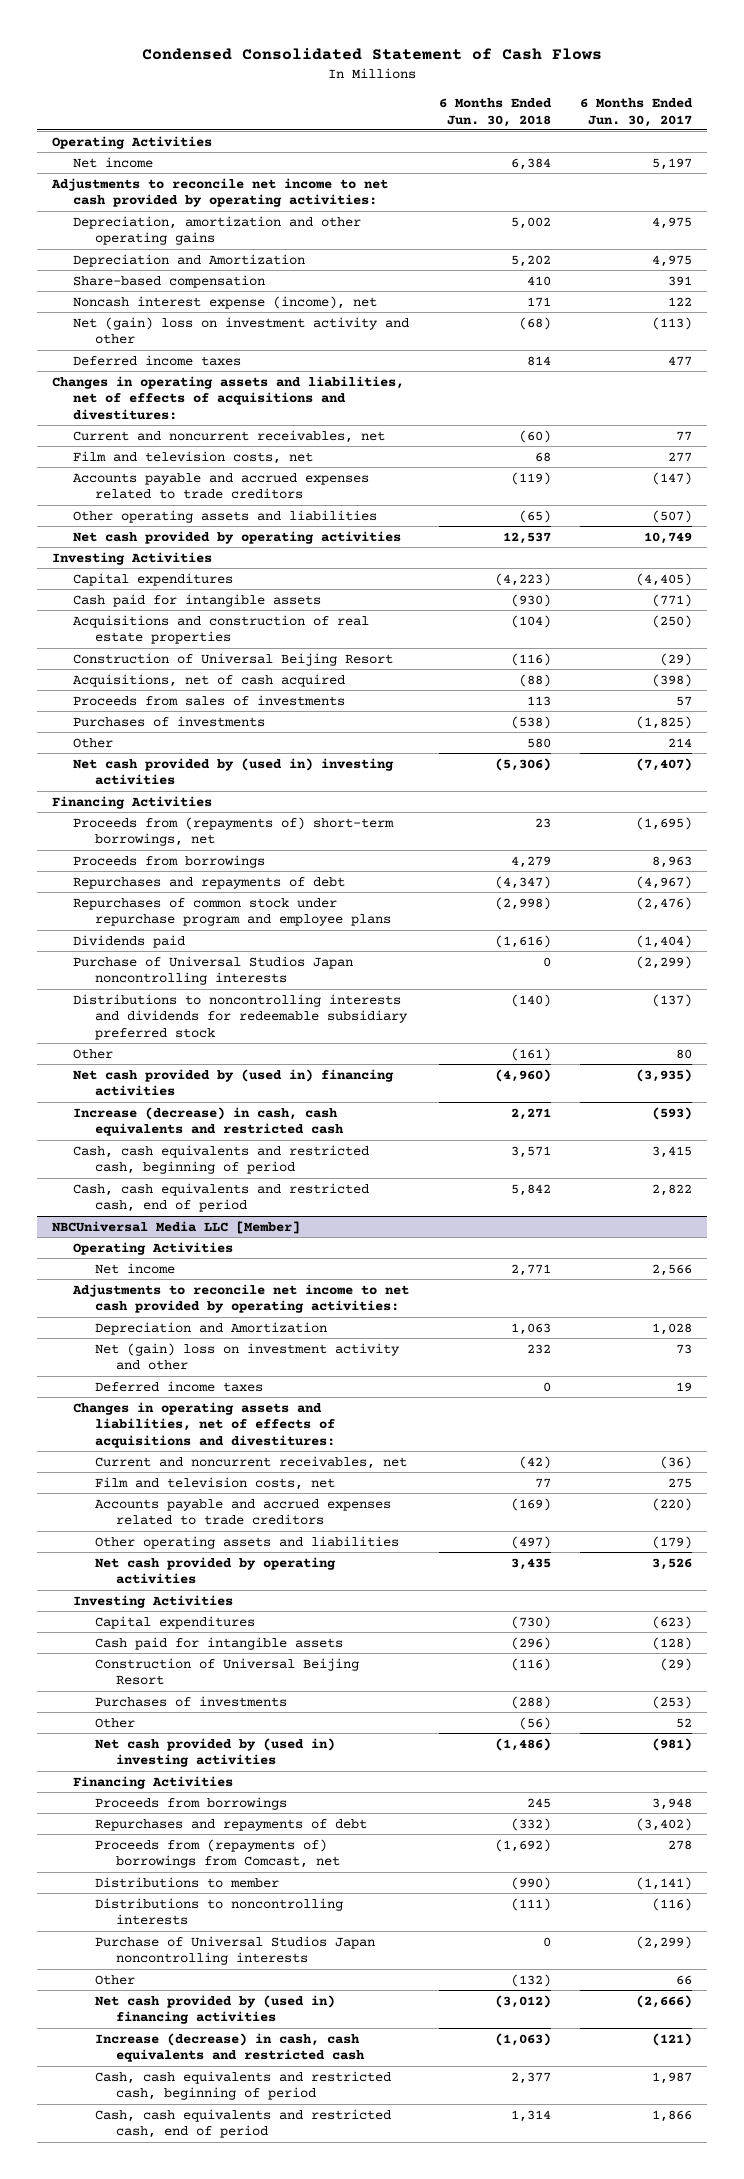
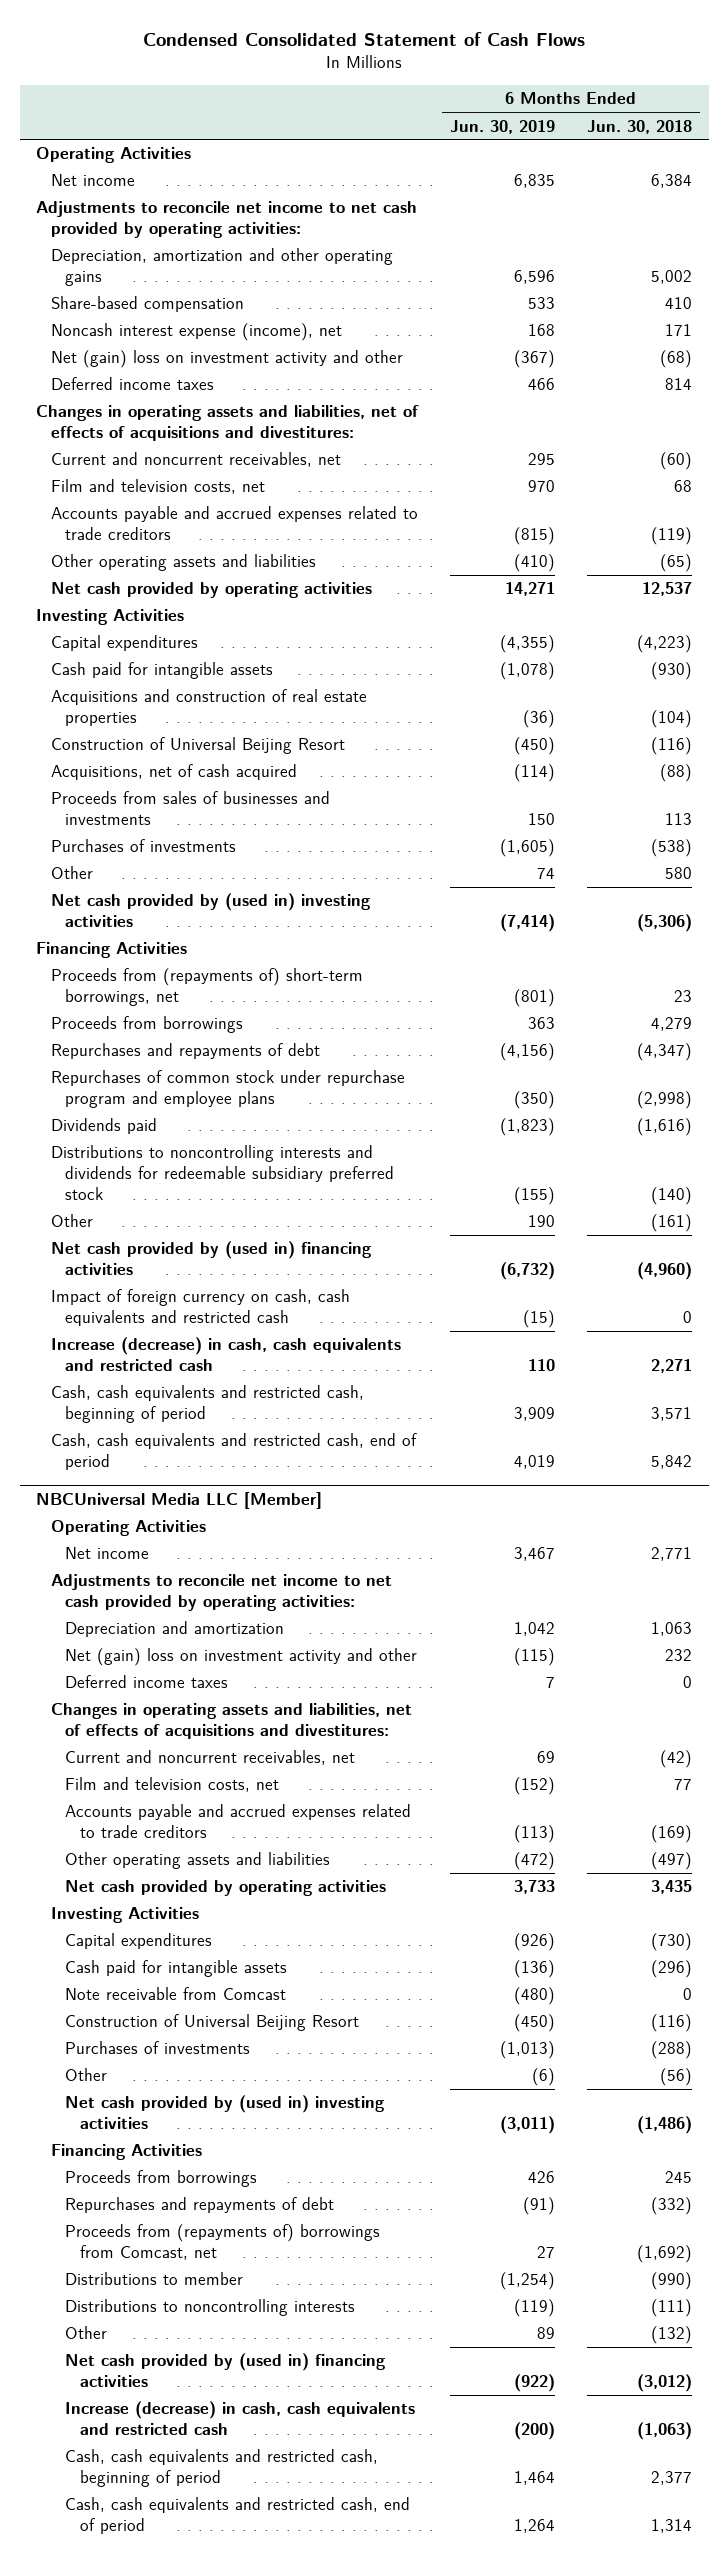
- | 6 Months Ended Jun. 30, 2018 | 6 Months Ended Jun. 30, 2017
+ | 6 Months Ended Jun. 30, 2019 | 6 Months Ended Jun. 30, 2018
- Depreciation and Amortization | 5,202 | 4,975
- Proceeds from sales of investments | 113 | 57
+ Proceeds from sales of businesses and investments | 150 | 113
- Purchase of Universal Studios Japan noncontrolling interests | 0 | (2,299)
+ Impact of foreign currency on cash, cash equivalents and restricted cash | (15) | 0
@ NBCUniversal Media LLC [Member]
- Depreciation and Amortization | 1,063 | 1,028
+ Depreciation and amortization | 1,042 | 1,063
+ Note receivable from Comcast | (480) | 0
- Purchase of Universal Studios Japan noncontrolling interests | 0 | (2,299)

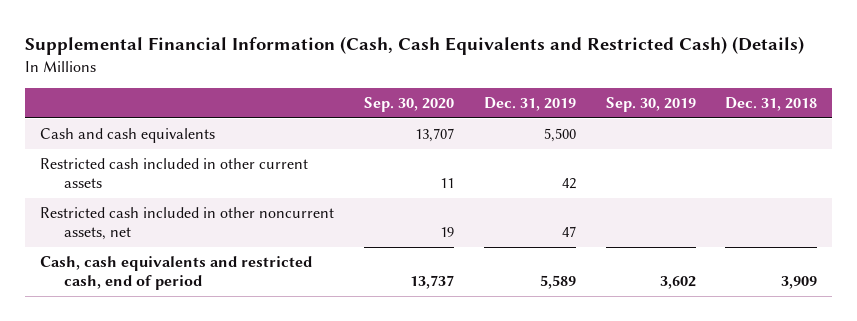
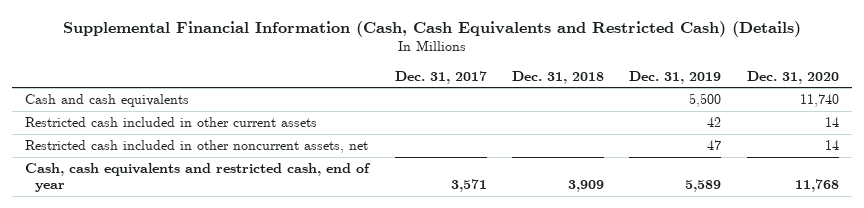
- | Sep. 30, 2020 | Dec. 31, 2019 | Sep. 30, 2019 | Dec. 31, 2018
+ | Dec. 31, 2017 | Dec. 31, 2018 | Dec. 31, 2019 | Dec. 31, 2020
- Cash, cash equivalents and restricted cash, end of period | 13,737 | 5,589 | 3,602 | 3,909
+ Cash, cash equivalents and restricted cash, end of year | 3,571 | 3,909 | 5,589 | 11,768

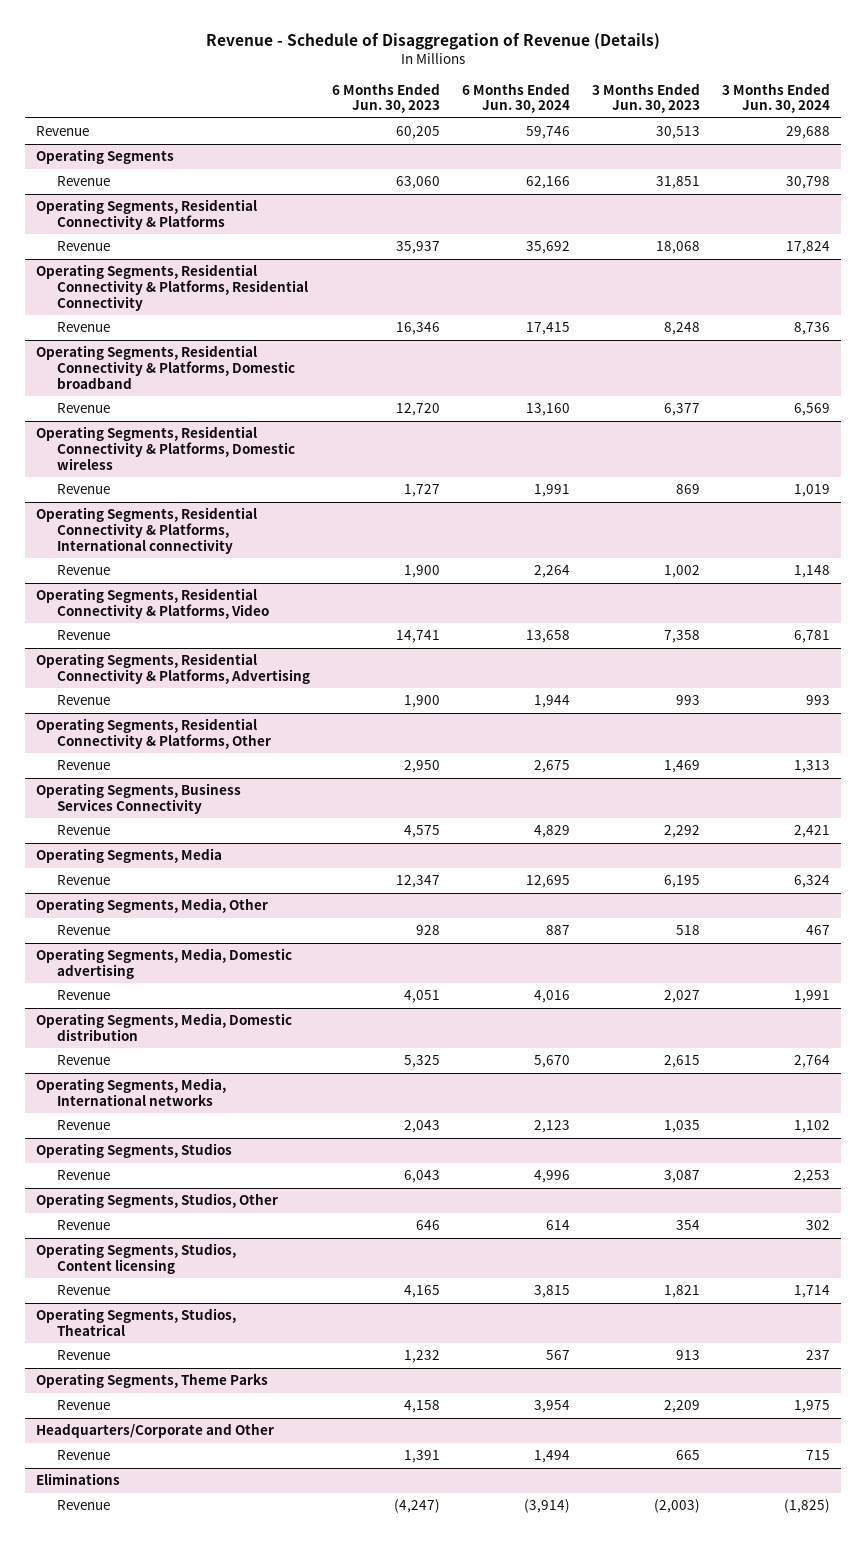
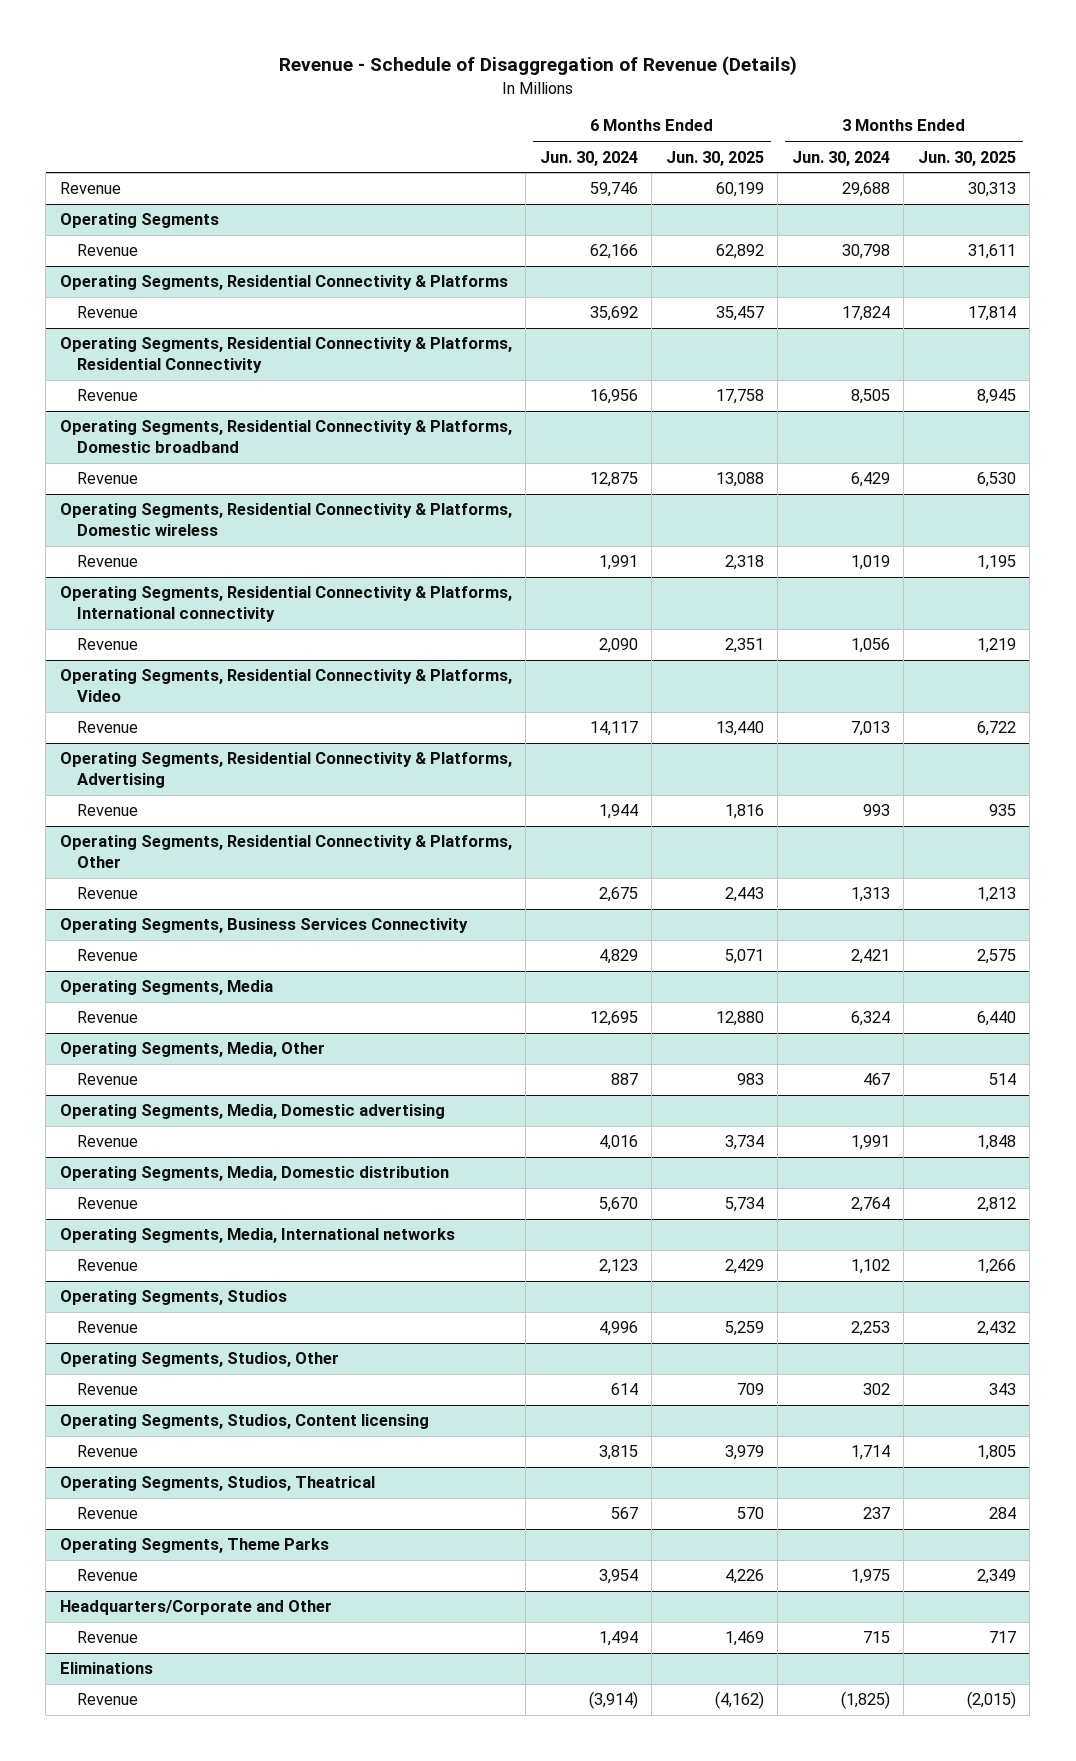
- | 6 Months Ended Jun. 30, 2023 | 6 Months Ended Jun. 30, 2024 | 3 Months Ended Jun. 30, 2023 | 3 Months Ended Jun. 30, 2024
+ | 6 Months Ended Jun. 30, 2024 | 6 Months Ended Jun. 30, 2025 | 3 Months Ended Jun. 30, 2024 | 3 Months Ended Jun. 30, 2025
@ Operating Segments, Residential Connectivity & Platforms, Residential Connectivity
- Revenue | 16,346 | 17,415 | 8,248 | 8,736
+ Revenue | 16,956 | 17,758 | 8,505 | 8,945
@ Operating Segments, Residential Connectivity & Platforms, Domestic broadband
- Revenue | 12,720 | 13,160 | 6,377 | 6,569
+ Revenue | 12,875 | 13,088 | 6,429 | 6,530
@ Operating Segments, Residential Connectivity & Platforms, International connectivity
- Revenue | 1,900 | 2,264 | 1,002 | 1,148
+ Revenue | 2,090 | 2,351 | 1,056 | 1,219
@ Operating Segments, Residential Connectivity & Platforms, Video
- Revenue | 14,741 | 13,658 | 7,358 | 6,781
+ Revenue | 14,117 | 13,440 | 7,013 | 6,722

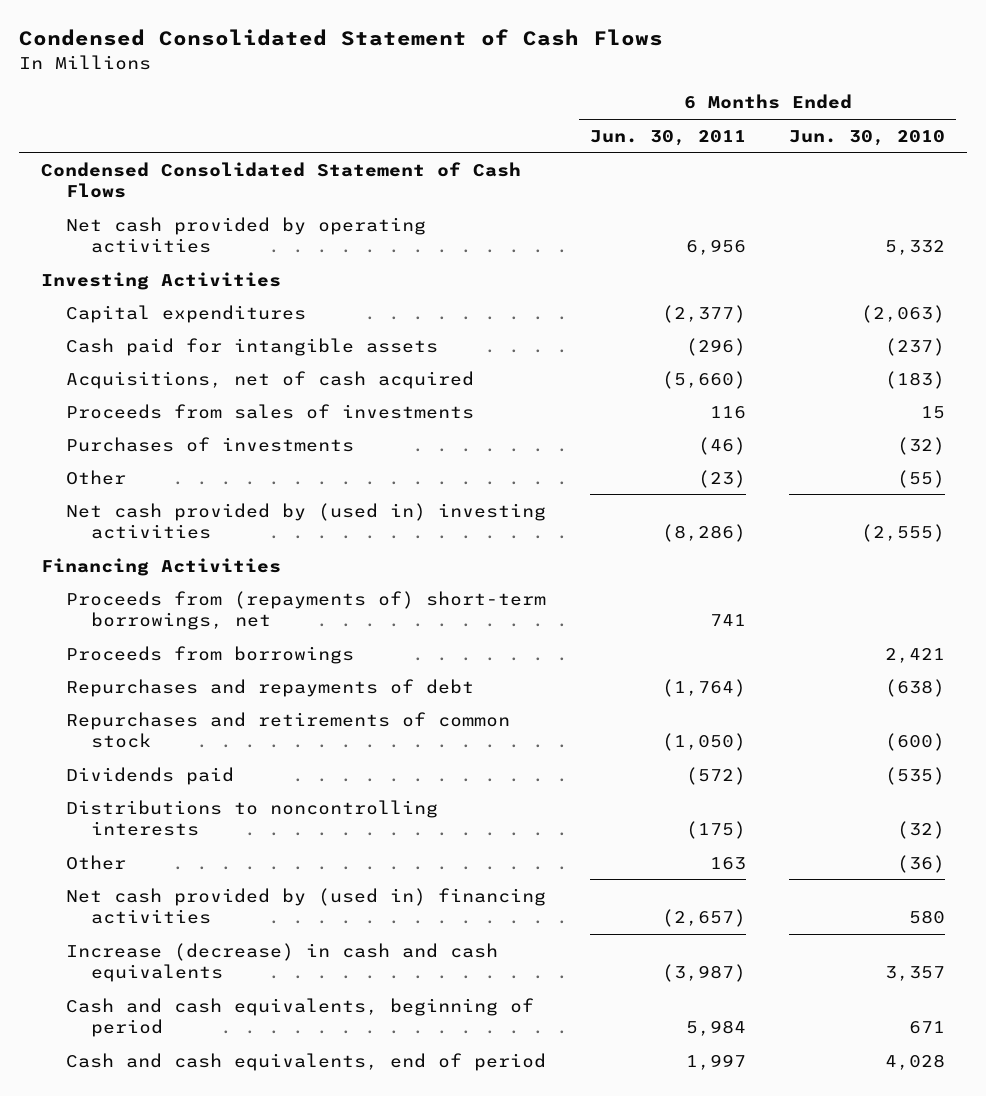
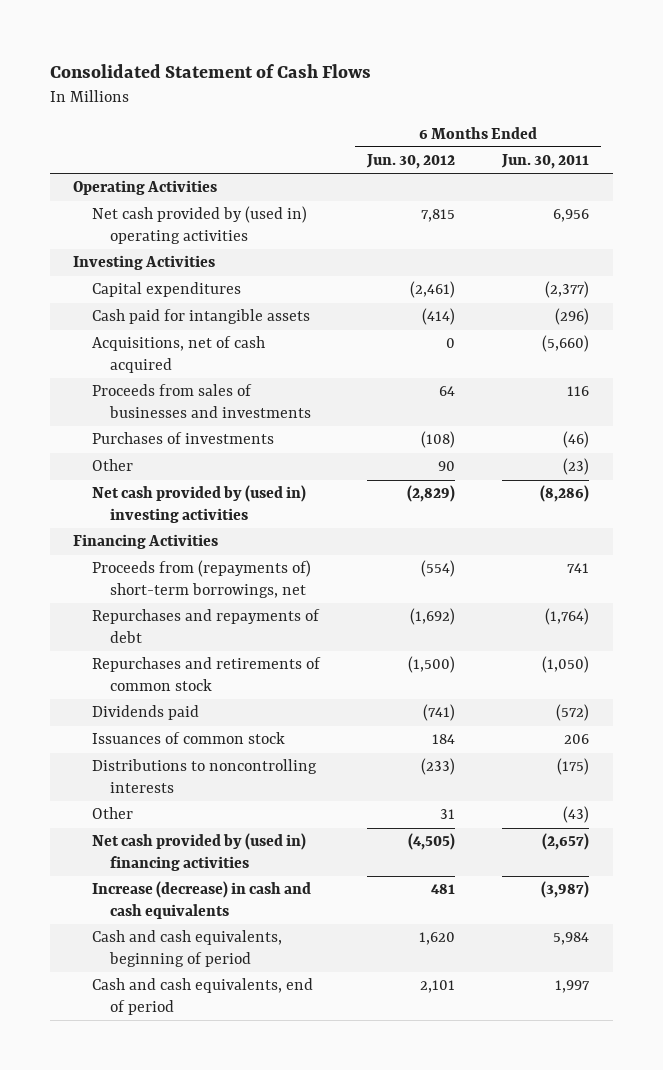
- Condensed Consolidated Statement of Cash Flows
+ Consolidated Statement of Cash Flows
- | 6 Months Ended Jun. 30, 2011 | 6 Months Ended Jun. 30, 2010
+ | 6 Months Ended Jun. 30, 2012 | 6 Months Ended Jun. 30, 2011
- Condensed Consolidated Statement of Cash Flows
- Net cash provided by operating activities | 6,956 | 5,332
+ Operating Activities
+ Net cash provided by (used in) operating activities | 7,815 | 6,956
- Proceeds from sales of investments | 116 | 15
+ Proceeds from sales of businesses and investments | 64 | 116
- Proceeds from borrowings | | 2,421
+ Issuances of common stock | 184 | 206
- Other | 163 | (36)
+ Other | 31 | (43)

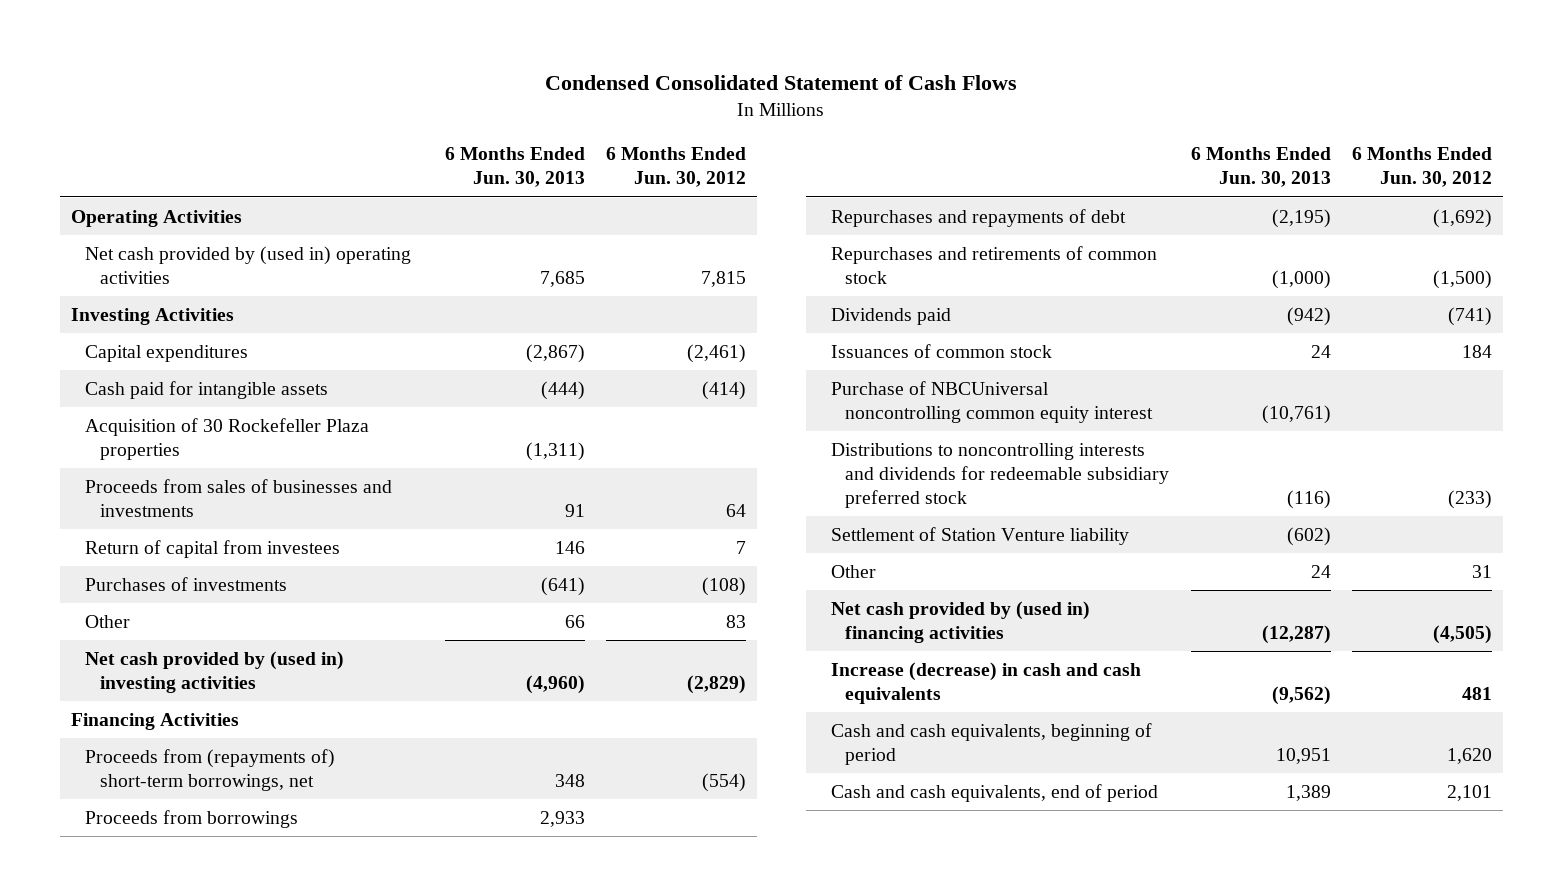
- Consolidated Statement of Cash Flows
+ Condensed Consolidated Statement of Cash Flows
- | 6 Months Ended Jun. 30, 2012 | 6 Months Ended Jun. 30, 2011
+ | 6 Months Ended Jun. 30, 2013 | 6 Months Ended Jun. 30, 2012
- Acquisitions, net of cash acquired | 0 | (5,660)
+ Acquisition of 30 Rockefeller Plaza properties | (1,311) |
+ Return of capital from investees | 146 | 7
- Other | 90 | (23)
+ Other | 66 | 83
+ Proceeds from borrowings | 2,933 |
- Distributions to noncontrolling interests | (233) | (175)
+ Purchase of NBCUniversal noncontrolling common equity interest | (10,761) |
+ Distributions to noncontrolling interests and dividends for redeemable subsidiary preferred stock | (116) | (233)
+ Settlement of Station Venture liability | (602) |

